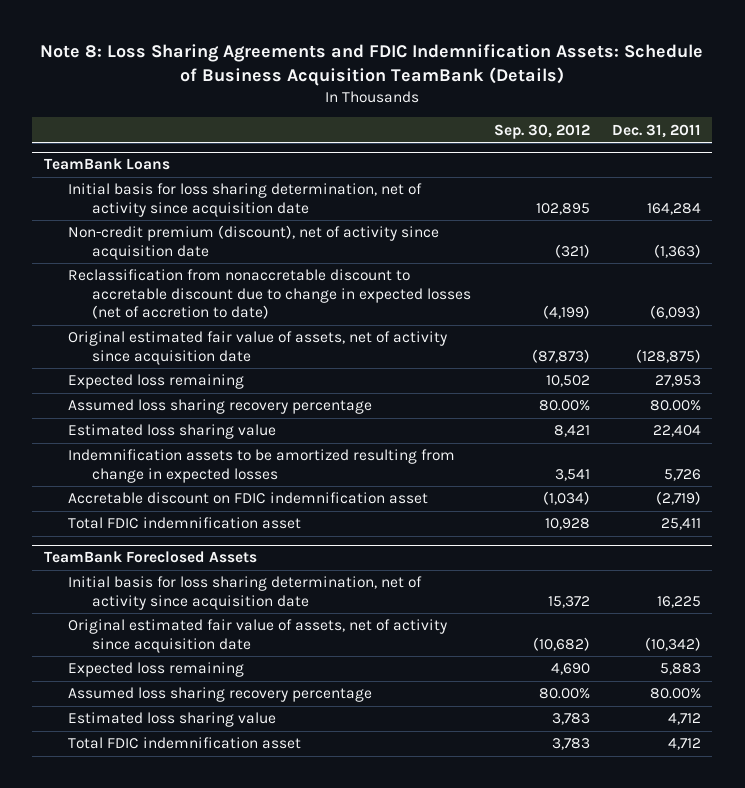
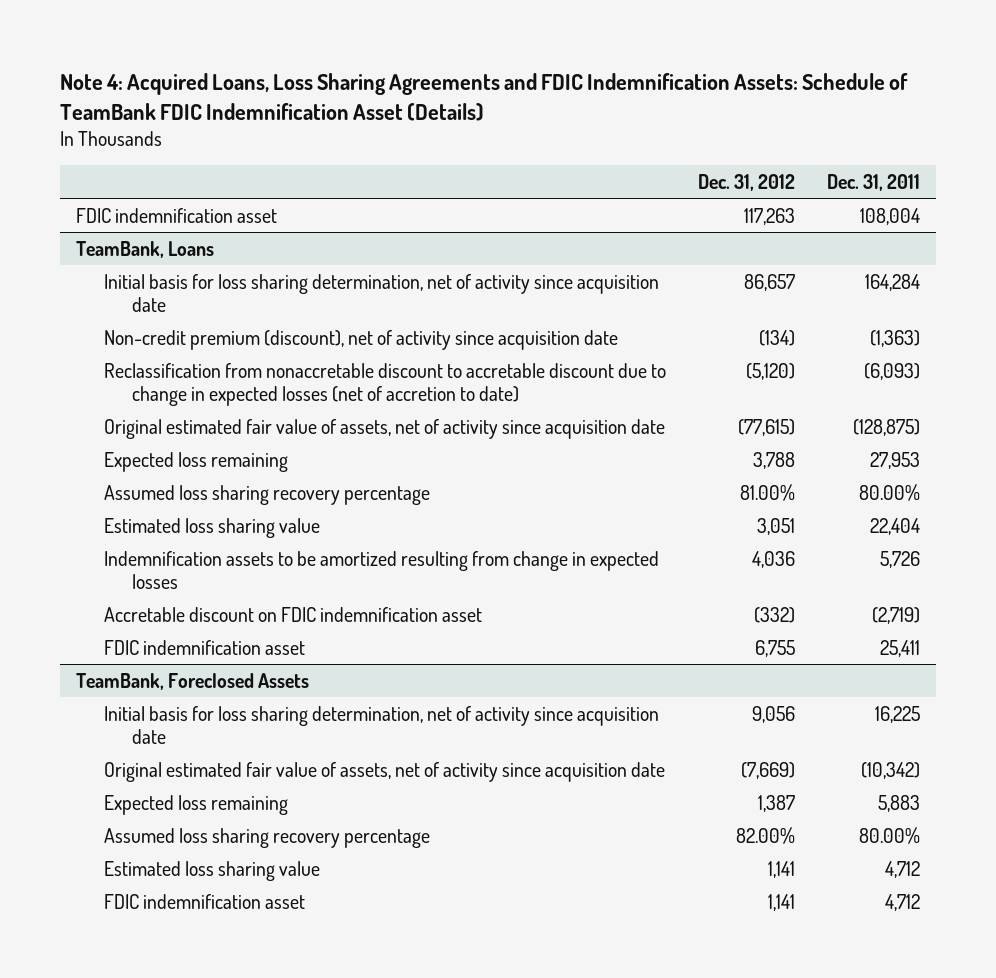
- Note 8: Loss Sharing Agreements and FDIC Indemnification Assets: Schedule of Business Acquisition TeamBank (Details)
+ Note 4: Acquired Loans, Loss Sharing Agreements and FDIC Indemnification Assets: Schedule of TeamBank FDIC Indemnification Asset (Details)
- | Sep. 30, 2012 | Dec. 31, 2011
+ | Dec. 31, 2012 | Dec. 31, 2011
- TeamBank Loans
+ FDIC indemnification asset | 117,263 | 108,004
+ TeamBank, Loans
- Total FDIC indemnification asset | 10,928 | 25,411
- TeamBank Foreclosed Assets
+ FDIC indemnification asset | 6,755 | 25,411
+ TeamBank, Foreclosed Assets
- Total FDIC indemnification asset | 3,783 | 4,712
+ FDIC indemnification asset | 1,141 | 4,712

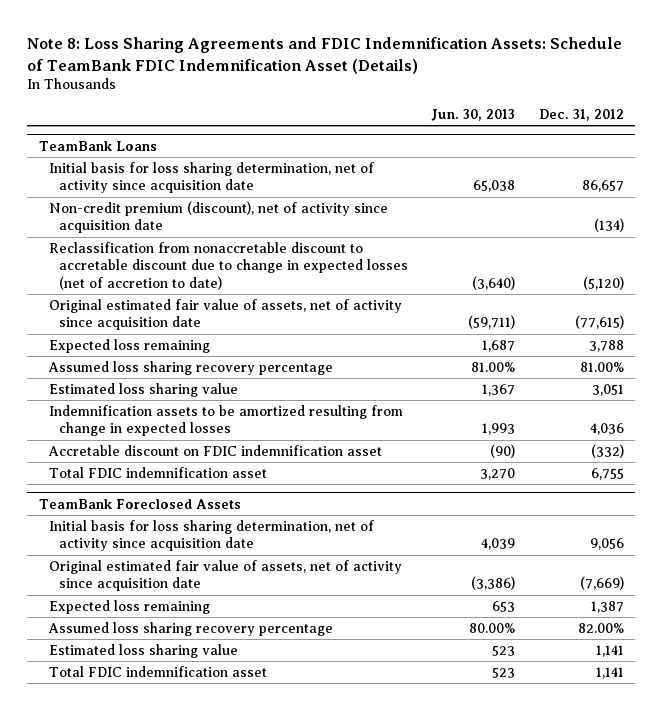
- Note 4: Acquired Loans, Loss Sharing Agreements and FDIC Indemnification Assets: Schedule of TeamBank FDIC Indemnification Asset (Details)
+ Note 8: Loss Sharing Agreements and FDIC Indemnification Assets: Schedule of TeamBank FDIC Indemnification Asset (Details)
- | Dec. 31, 2012 | Dec. 31, 2011
+ | Jun. 30, 2013 | Dec. 31, 2012
- FDIC indemnification asset | 117,263 | 108,004
- TeamBank, Loans
+ TeamBank Loans
- FDIC indemnification asset | 6,755 | 25,411
- TeamBank, Foreclosed Assets
+ Total FDIC indemnification asset | 3,270 | 6,755
+ TeamBank Foreclosed Assets
- FDIC indemnification asset | 1,141 | 4,712
+ Total FDIC indemnification asset | 523 | 1,141

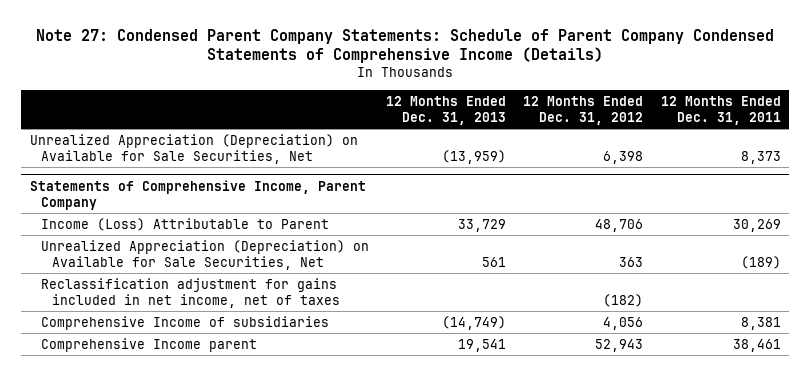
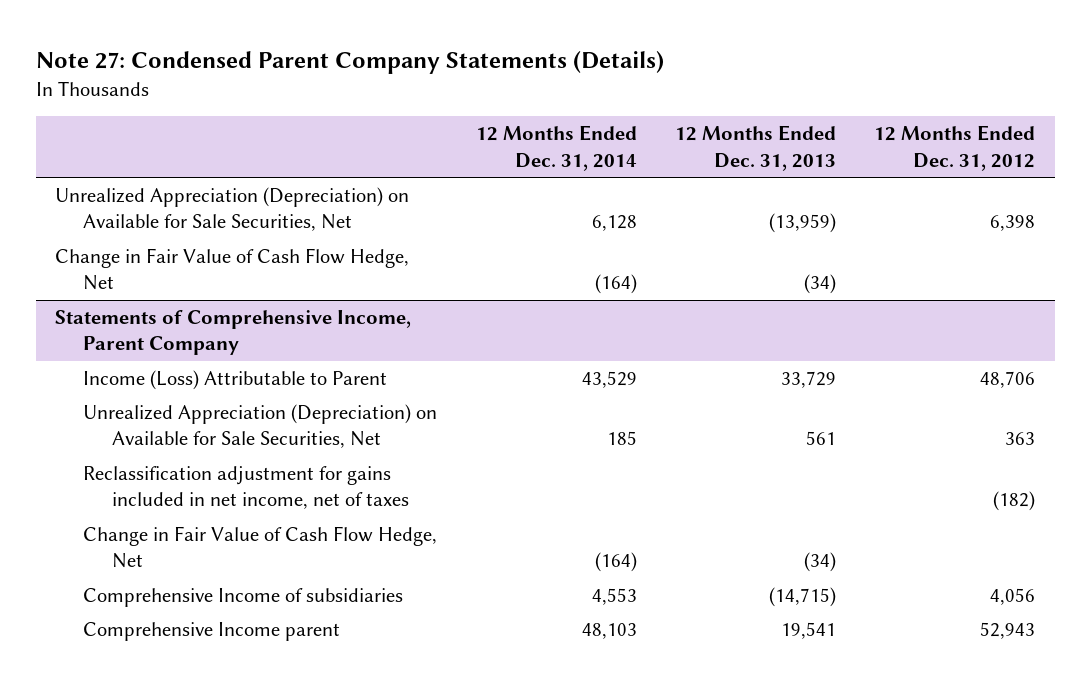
- Note 27: Condensed Parent Company Statements: Schedule of Parent Company Condensed Statements of Comprehensive Income (Details)
+ Note 27: Condensed Parent Company Statements (Details)
- | 12 Months Ended Dec. 31, 2013 | 12 Months Ended Dec. 31, 2012 | 12 Months Ended Dec. 31, 2011
+ | 12 Months Ended Dec. 31, 2014 | 12 Months Ended Dec. 31, 2013 | 12 Months Ended Dec. 31, 2012
+ Change in Fair Value of Cash Flow Hedge, Net | (164) | (34) |
@ Statements of Comprehensive Income, Parent Company
- Comprehensive Income of subsidiaries | (14,749) | 4,056 | 8,381
+ Change in Fair Value of Cash Flow Hedge, Net | (164) | (34) |
+ Comprehensive Income of subsidiaries | 4,553 | (14,715) | 4,056

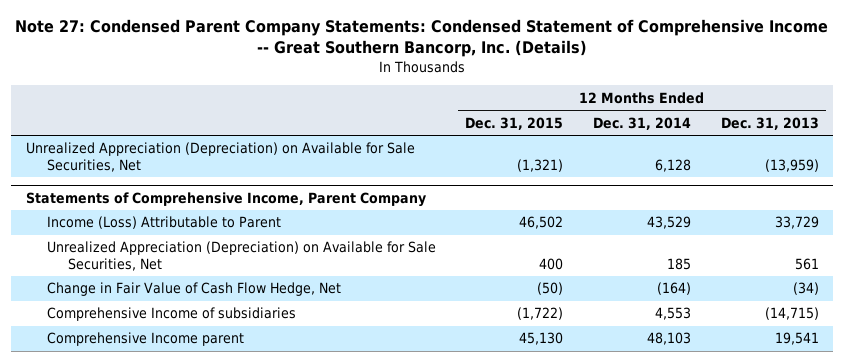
- Note 27: Condensed Parent Company Statements (Details)
+ Note 27: Condensed Parent Company Statements: Condensed Statement of Comprehensive Income -- Great Southern Bancorp, Inc. (Details)
- | 12 Months Ended Dec. 31, 2014 | 12 Months Ended Dec. 31, 2013 | 12 Months Ended Dec. 31, 2012
+ | 12 Months Ended Dec. 31, 2015 | 12 Months Ended Dec. 31, 2014 | 12 Months Ended Dec. 31, 2013
- Change in Fair Value of Cash Flow Hedge, Net | (164) | (34) |
@ Statements of Comprehensive Income, Parent Company
- Reclassification adjustment for gains included in net income, net of taxes | | | (182)

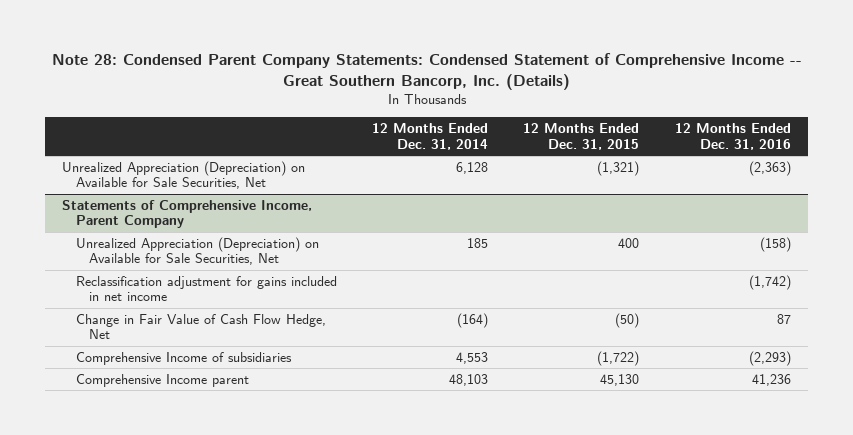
- Note 27: Condensed Parent Company Statements: Condensed Statement of Comprehensive Income -- Great Southern Bancorp, Inc. (Details)
+ Note 28: Condensed Parent Company Statements: Condensed Statement of Comprehensive Income -- Great Southern Bancorp, Inc. (Details)
- | 12 Months Ended Dec. 31, 2015 | 12 Months Ended Dec. 31, 2014 | 12 Months Ended Dec. 31, 2013
+ | 12 Months Ended Dec. 31, 2014 | 12 Months Ended Dec. 31, 2015 | 12 Months Ended Dec. 31, 2016
@ Statements of Comprehensive Income, Parent Company
- Income (Loss) Attributable to Parent | 46,502 | 43,529 | 33,729
+ Reclassification adjustment for gains included in net income | | | (1,742)

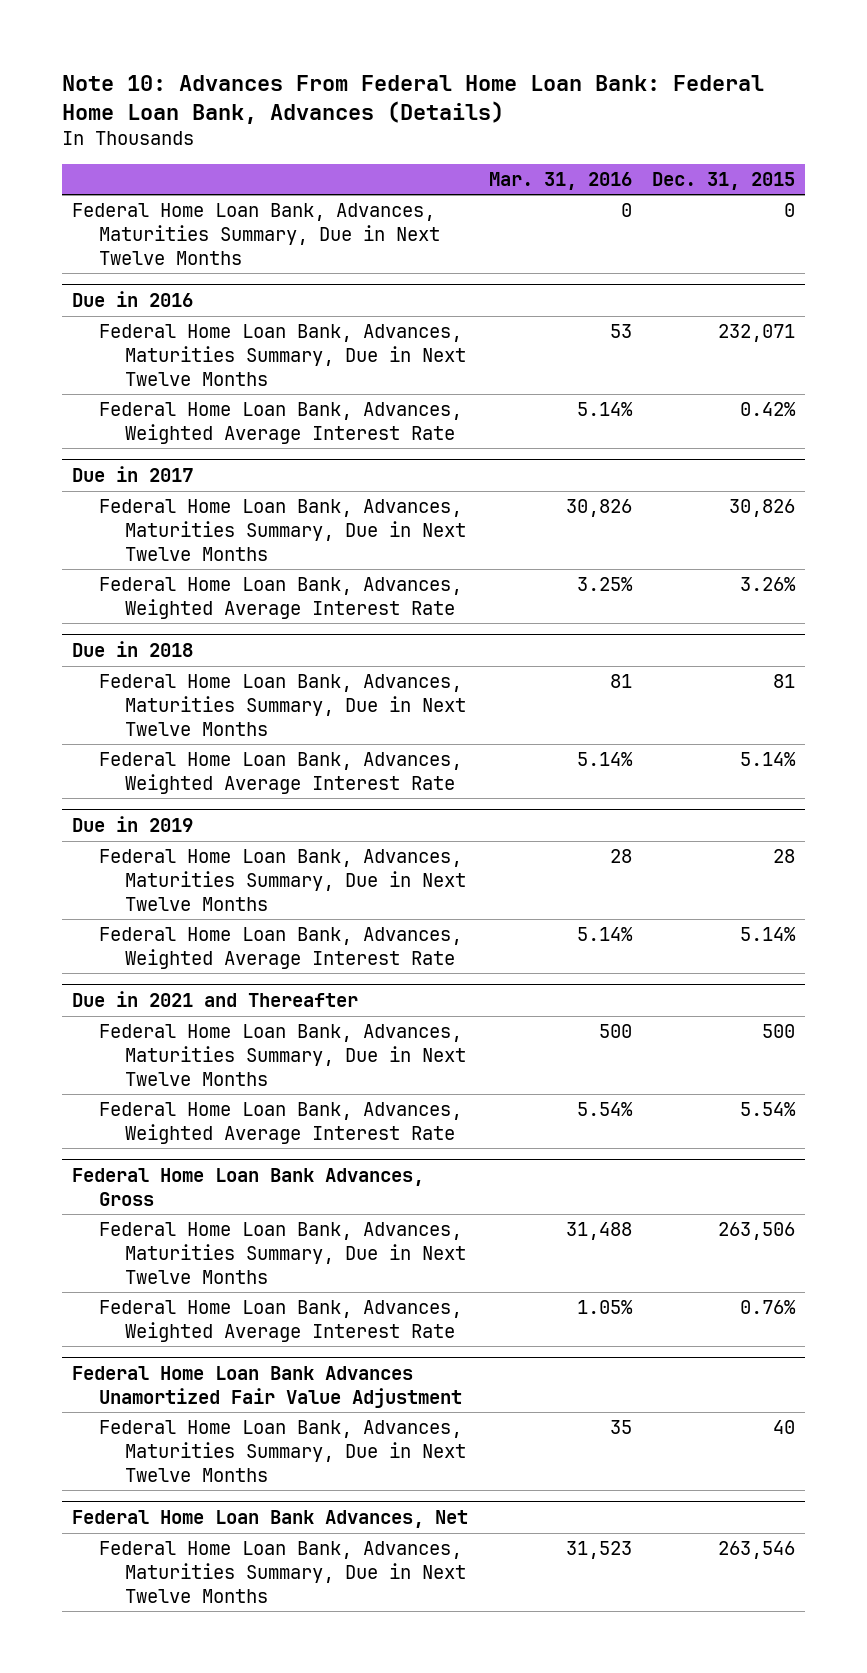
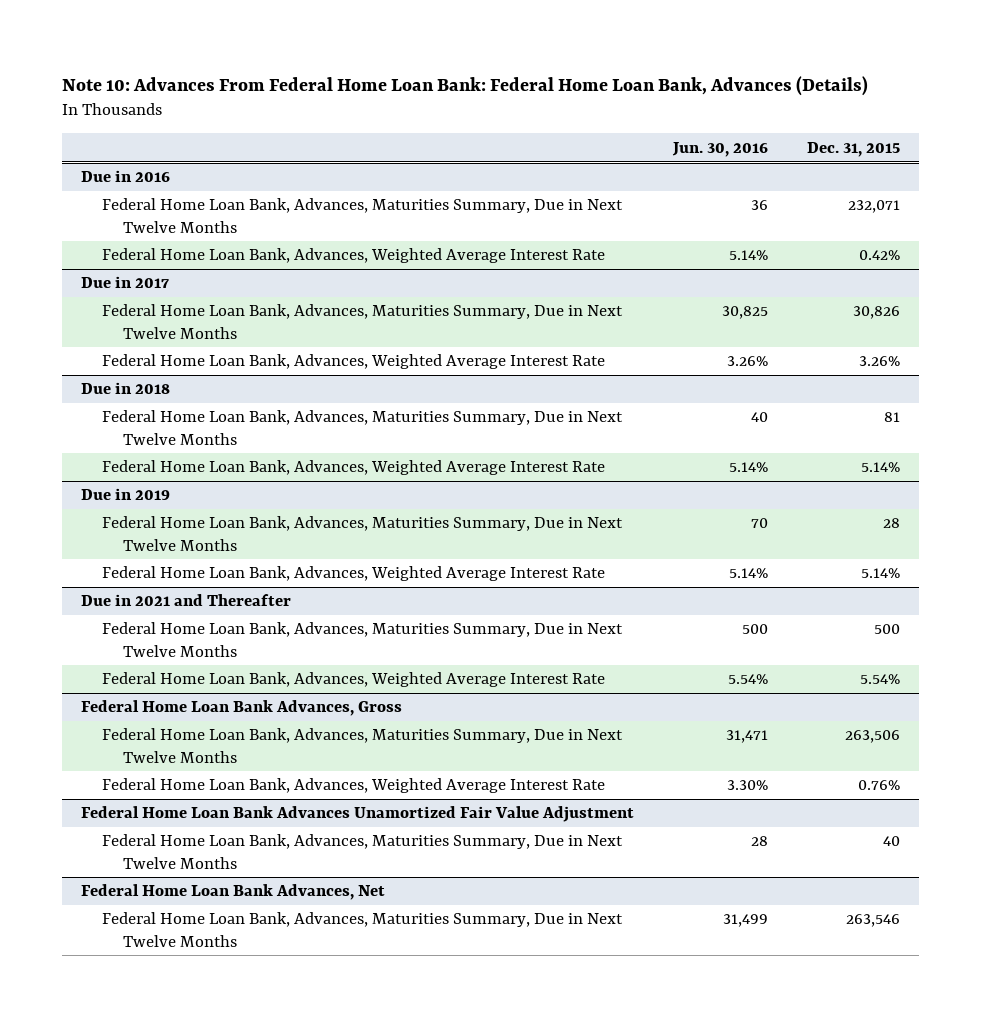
- | Mar. 31, 2016 | Dec. 31, 2015
+ | Jun. 30, 2016 | Dec. 31, 2015
- Federal Home Loan Bank, Advances, Maturities Summary, Due in Next Twelve Months | 0 | 0

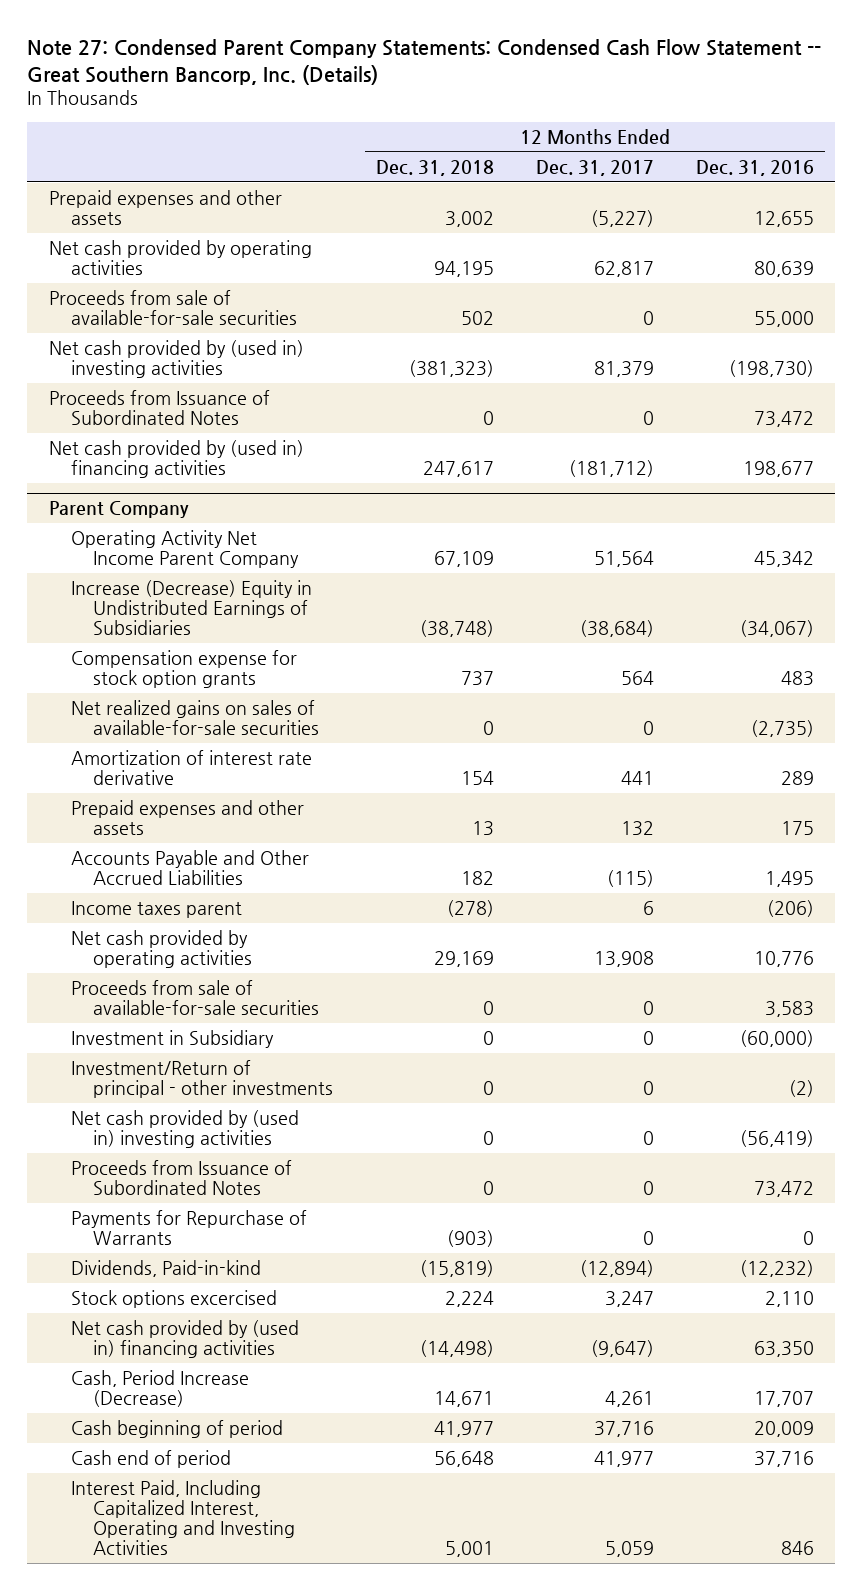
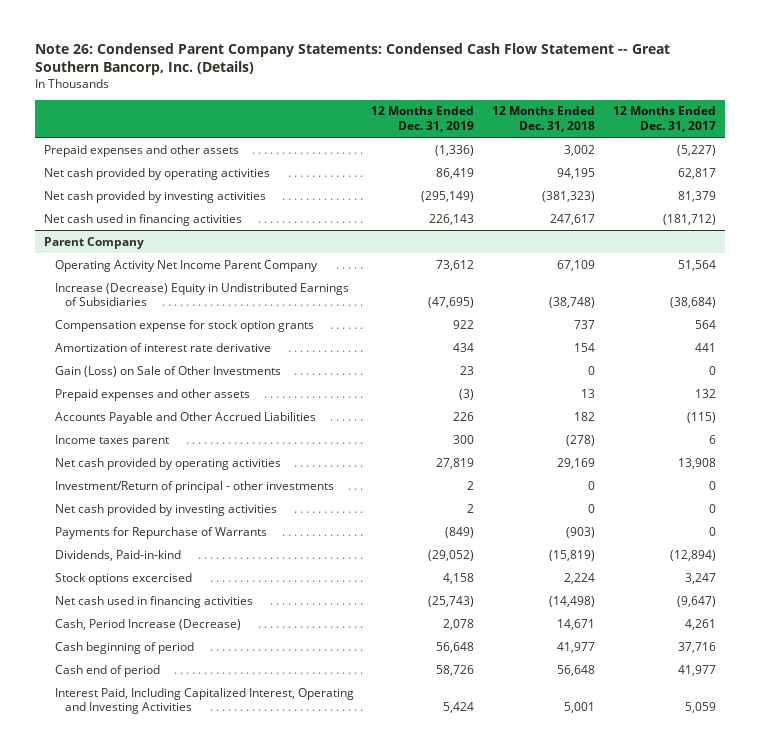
- Note 27: Condensed Parent Company Statements: Condensed Cash Flow Statement -- Great Southern Bancorp, Inc. (Details)
+ Note 26: Condensed Parent Company Statements: Condensed Cash Flow Statement -- Great Southern Bancorp, Inc. (Details)
- | 12 Months Ended Dec. 31, 2018 | 12 Months Ended Dec. 31, 2017 | 12 Months Ended Dec. 31, 2016
+ | 12 Months Ended Dec. 31, 2019 | 12 Months Ended Dec. 31, 2018 | 12 Months Ended Dec. 31, 2017
- Proceeds from sale of available-for-sale securities | 502 | 0 | 55,000
- Net cash provided by (used in) investing activities | (381,323) | 81,379 | (198,730)
- Proceeds from Issuance of Subordinated Notes | 0 | 0 | 73,472
- Net cash provided by (used in) financing activities | 247,617 | (181,712) | 198,677
+ Net cash provided by investing activities | (295,149) | (381,323) | 81,379
+ Net cash used in financing activities | 226,143 | 247,617 | (181,712)
@ Parent Company
- Net realized gains on sales of available-for-sale securities | 0 | 0 | (2,735)
+ Gain (Loss) on Sale of Other Investments | 23 | 0 | 0
- Proceeds from sale of available-for-sale securities | 0 | 0 | 3,583
- Investment in Subsidiary | 0 | 0 | (60,000)
- Net cash provided by (used in) investing activities | 0 | 0 | (56,419)
- Proceeds from Issuance of Subordinated Notes | 0 | 0 | 73,472
+ Net cash provided by investing activities | 2 | 0 | 0
- Net cash provided by (used in) financing activities | (14,498) | (9,647) | 63,350
+ Net cash used in financing activities | (25,743) | (14,498) | (9,647)

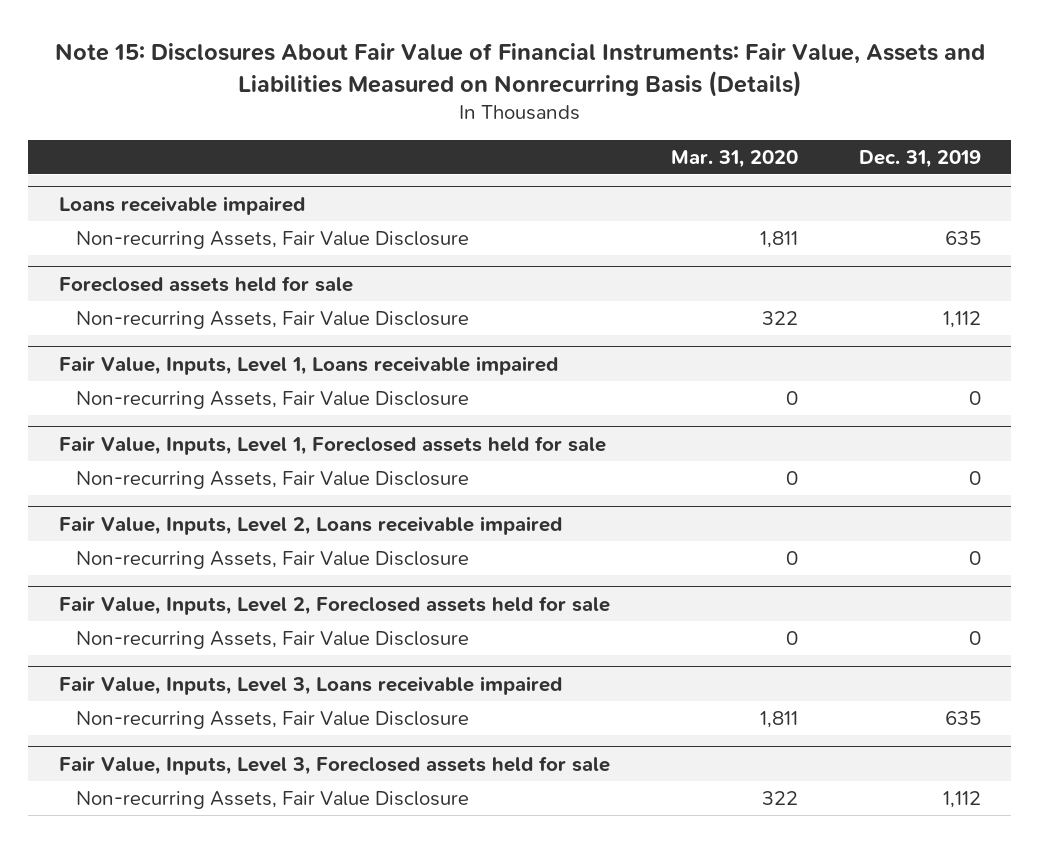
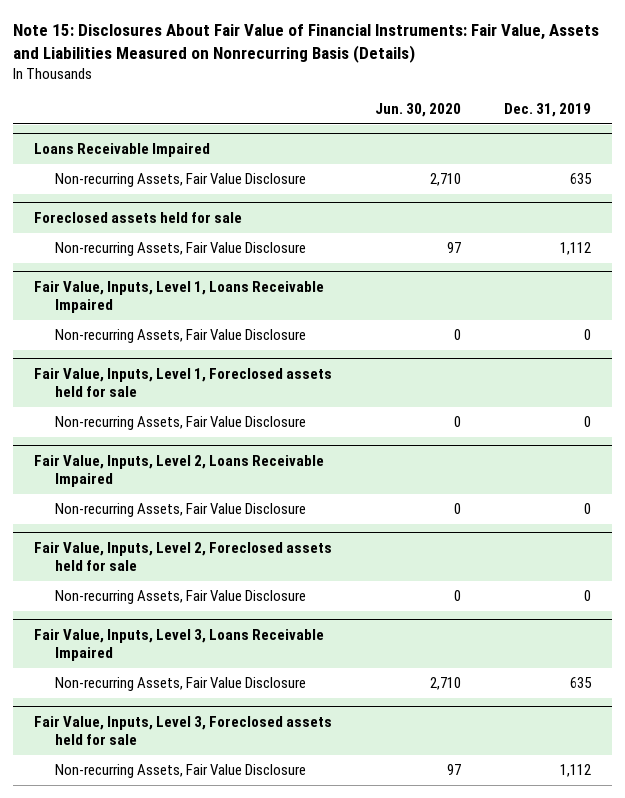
- | Mar. 31, 2020 | Dec. 31, 2019
+ | Jun. 30, 2020 | Dec. 31, 2019
- Loans receivable impaired
+ Loans Receivable Impaired
- Fair Value, Inputs, Level 1, Loans receivable impaired
+ Fair Value, Inputs, Level 1, Loans Receivable Impaired
- Fair Value, Inputs, Level 2, Loans receivable impaired
+ Fair Value, Inputs, Level 2, Loans Receivable Impaired
- Fair Value, Inputs, Level 3, Loans receivable impaired
+ Fair Value, Inputs, Level 3, Loans Receivable Impaired

